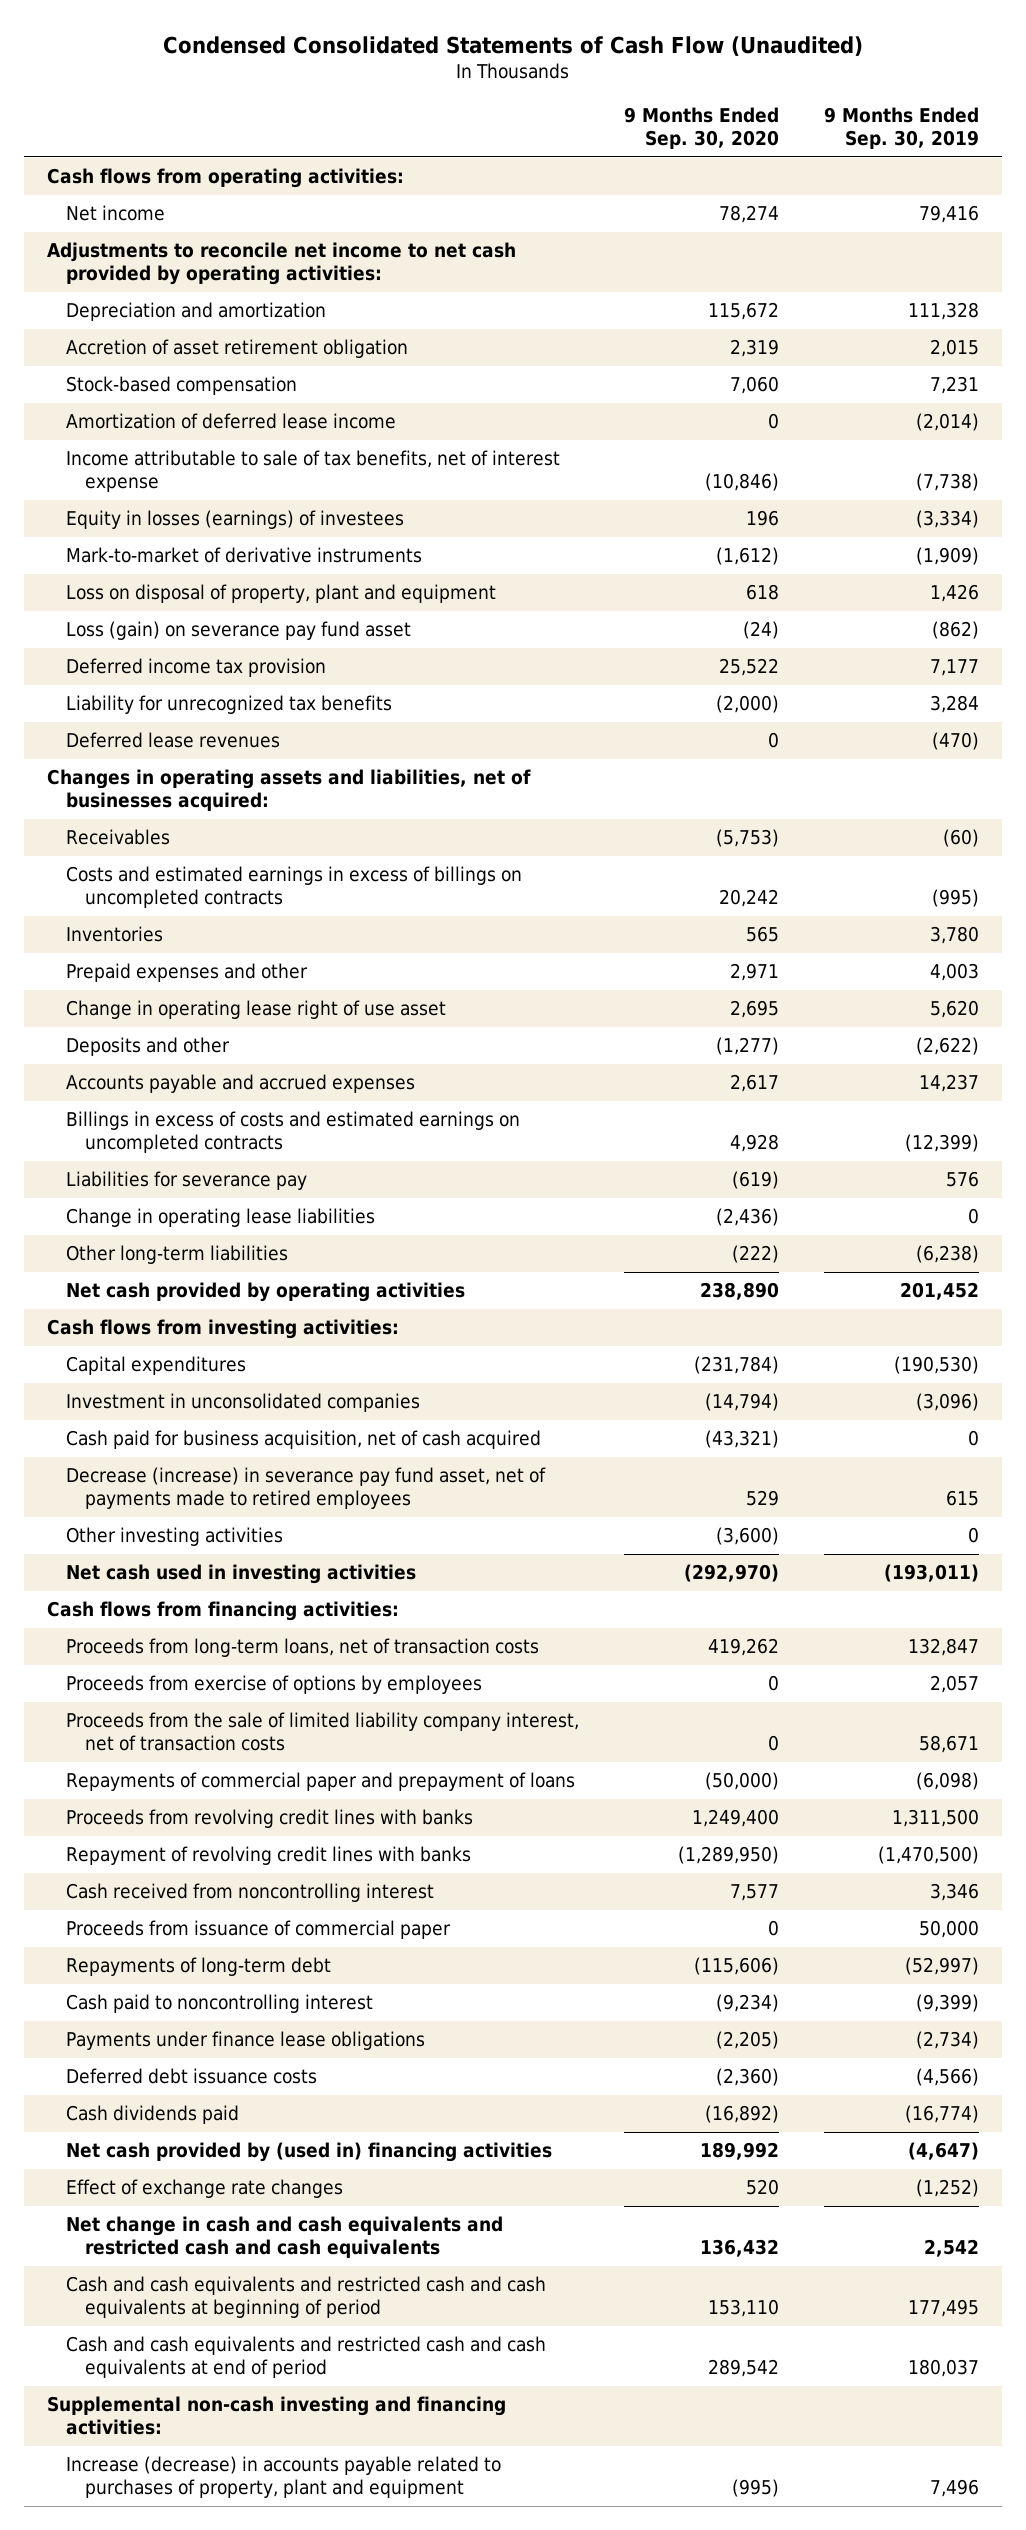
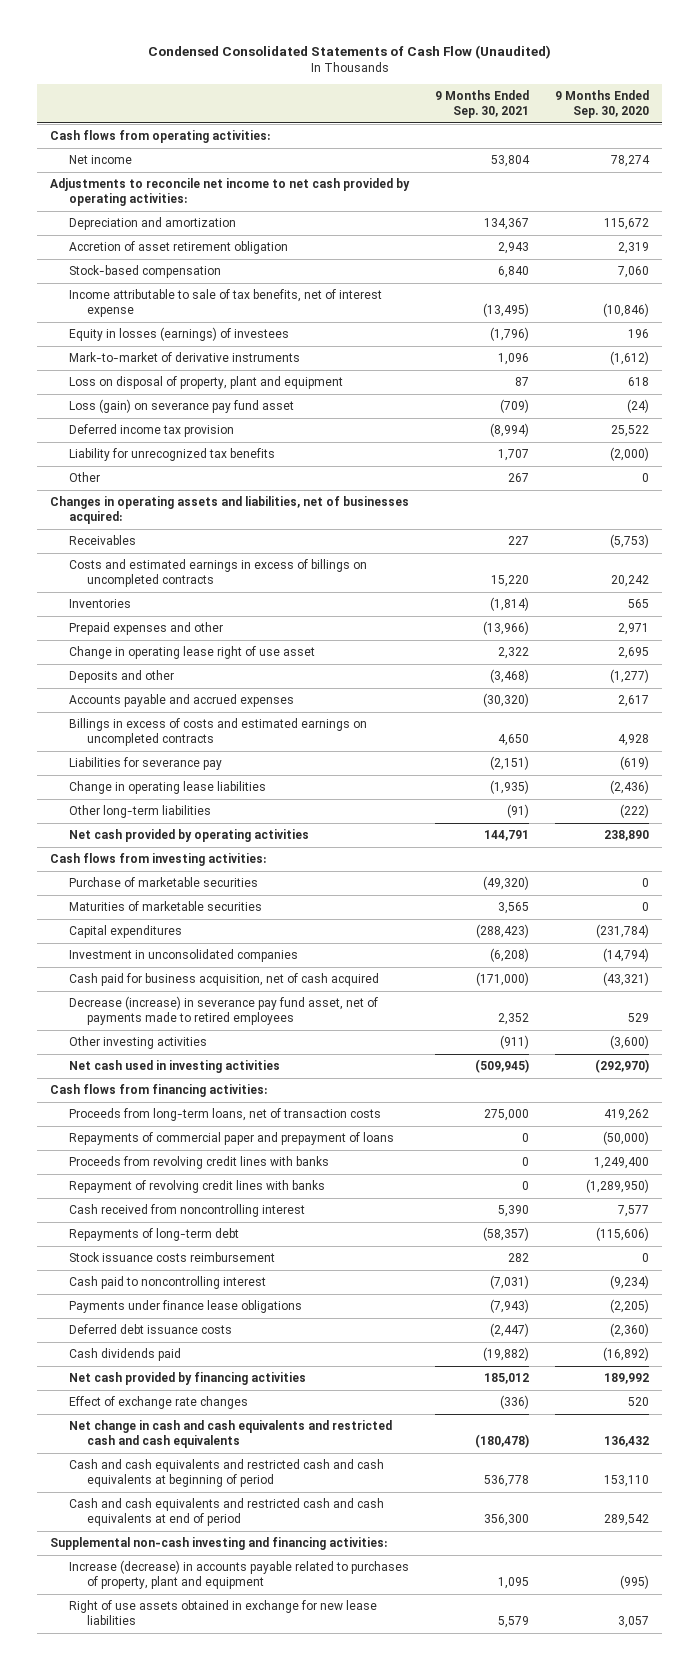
- | 9 Months Ended Sep. 30, 2020 | 9 Months Ended Sep. 30, 2019
+ | 9 Months Ended Sep. 30, 2021 | 9 Months Ended Sep. 30, 2020
- Amortization of deferred lease income | 0 | (2,014)
- Deferred lease revenues | 0 | (470)
+ Other | 267 | 0
+ Purchase of marketable securities | (49,320) | 0
+ Maturities of marketable securities | 3,565 | 0
- Proceeds from exercise of options by employees | 0 | 2,057
- Proceeds from the sale of limited liability company interest, net of transaction costs | 0 | 58,671
- Proceeds from issuance of commercial paper | 0 | 50,000
+ Stock issuance costs reimbursement | 282 | 0
- Net cash provided by (used in) financing activities | 189,992 | (4,647)
+ Net cash provided by financing activities | 185,012 | 189,992
+ Right of use assets obtained in exchange for new lease liabilities | 5,579 | 3,057

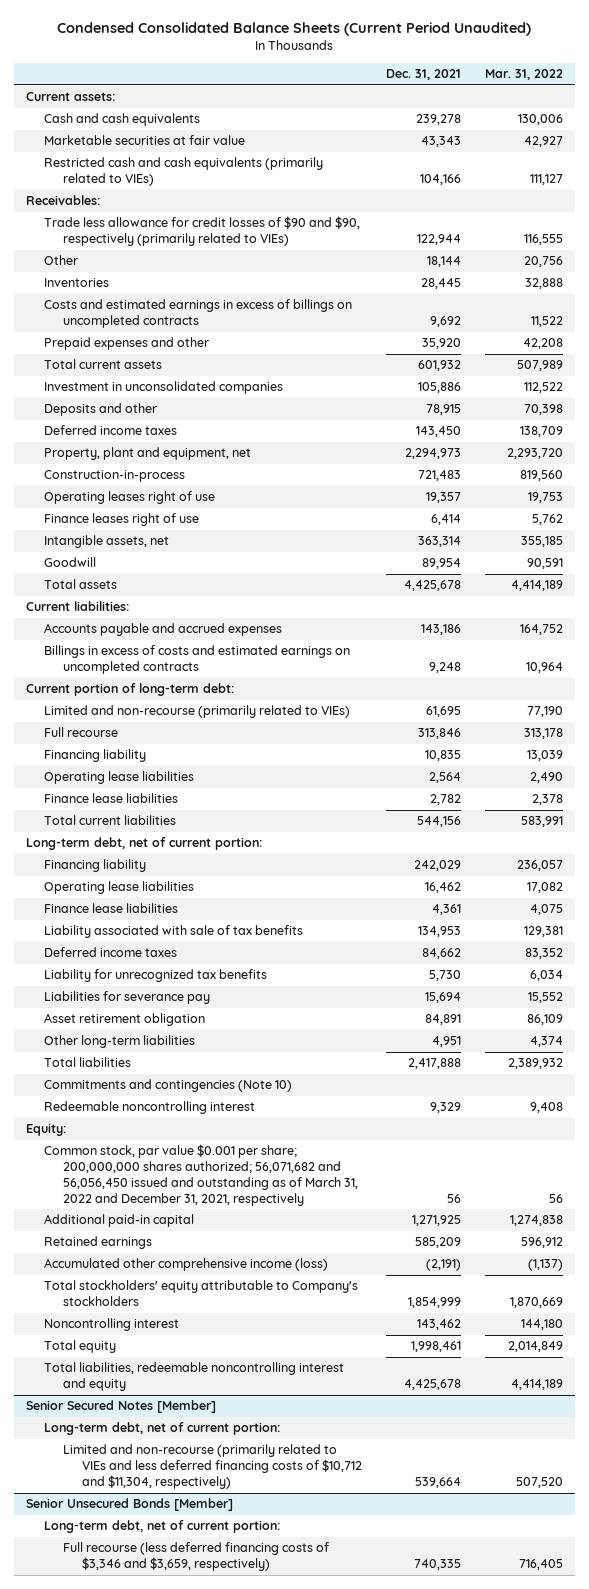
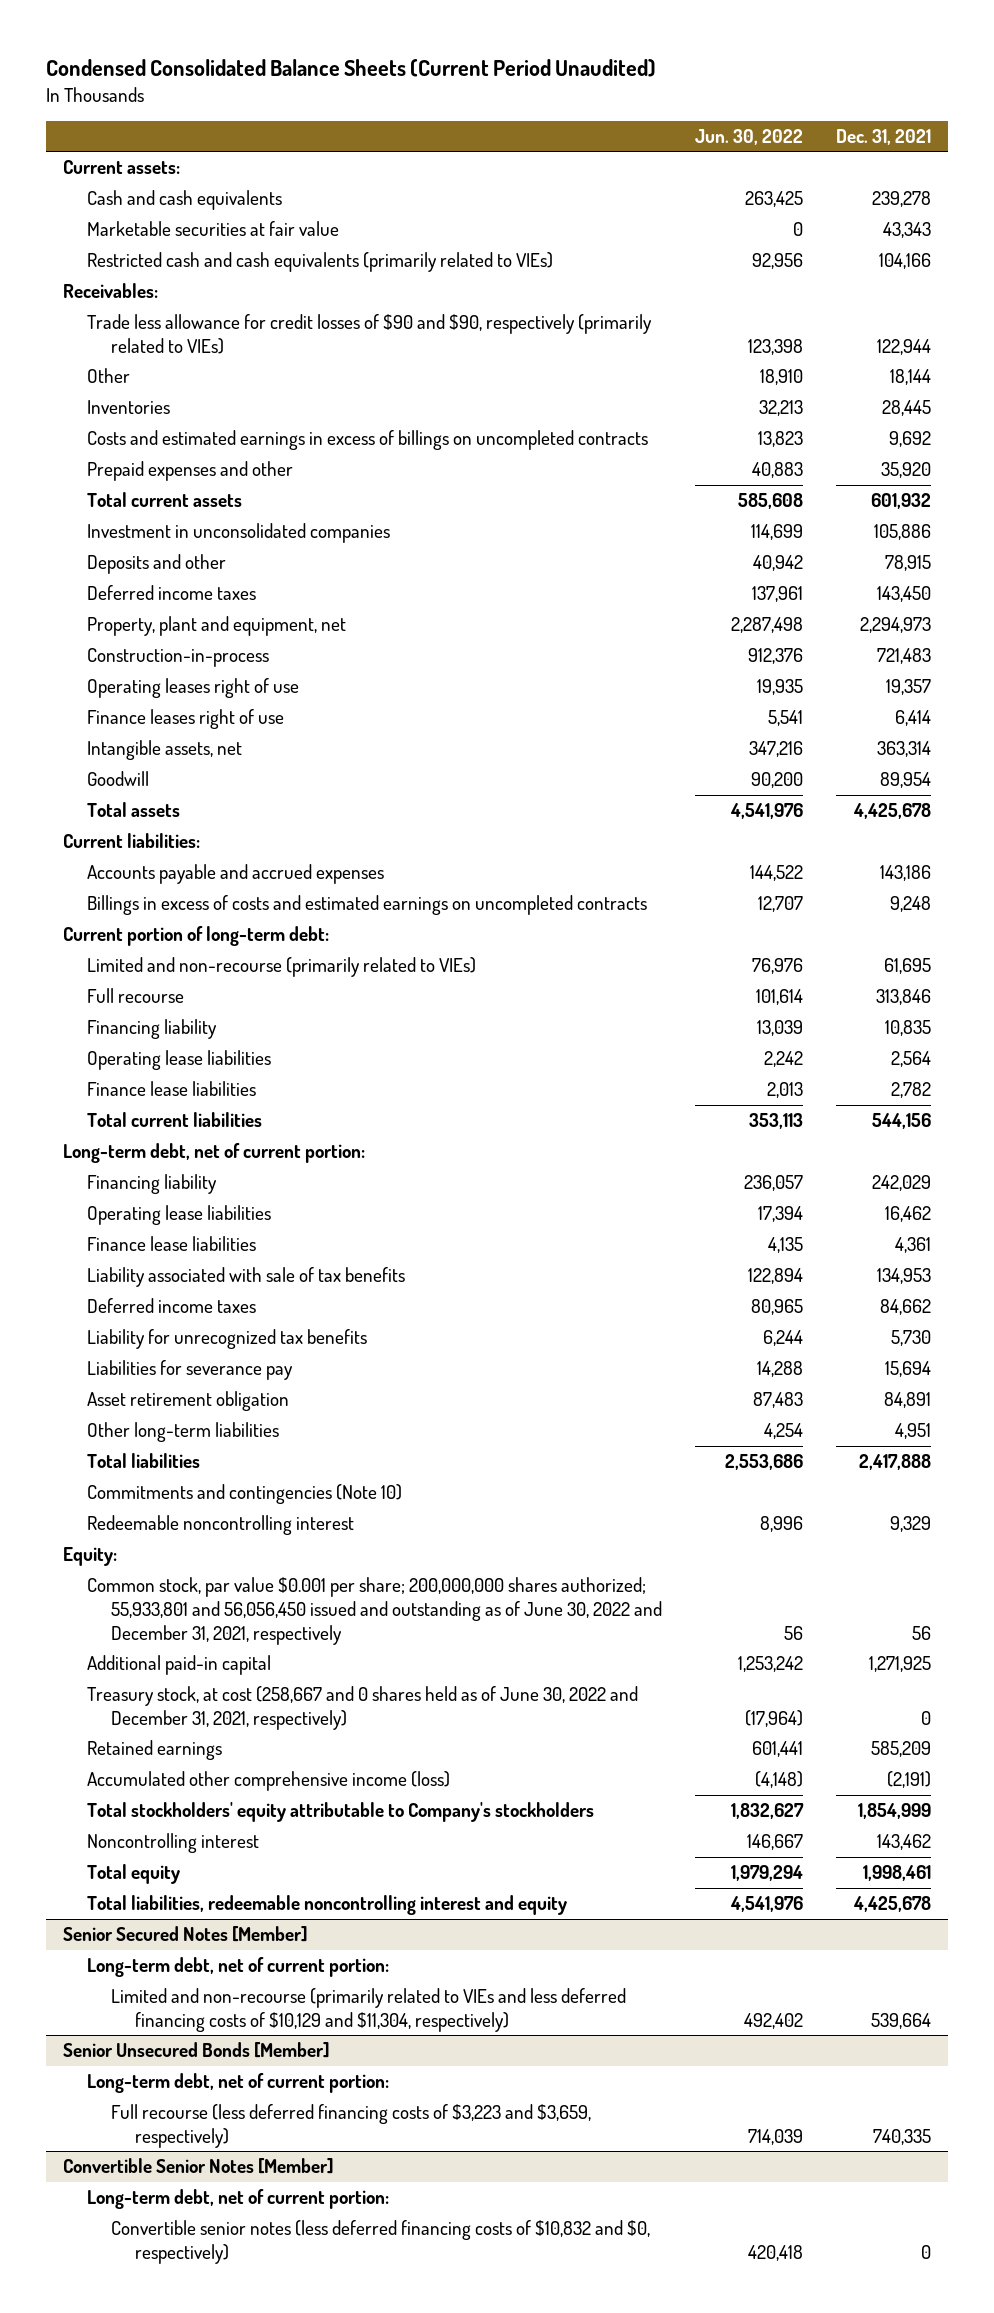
- | Dec. 31, 2021 | Mar. 31, 2022
+ | Jun. 30, 2022 | Dec. 31, 2021
- Common stock, par value $0.001 per share; 200,000,000 shares authorized; 56,071,682 and 56,056,450 issued and outstanding as of March 31, 2022 and December 31, 2021, respectively | 56 | 56
+ Common stock, par value $0.001 per share; 200,000,000 shares authorized; 55,933,801 and 56,056,450 issued and outstanding as of June 30, 2022 and December 31, 2021, respectively | 56 | 56
+ Treasury stock, at cost (258,667 and 0 shares held as of June 30, 2022 and December 31, 2021, respectively) | (17,964) | 0
@ Senior Secured Notes [Member]
- Limited and non-recourse (primarily related to VIEs and less deferred financing costs of $10,712 and $11,304, respectively) | 539,664 | 507,520
+ Limited and non-recourse (primarily related to VIEs and less deferred financing costs of $10,129 and $11,304, respectively) | 492,402 | 539,664
@ Senior Unsecured Bonds [Member]
- Full recourse (less deferred financing costs of $3,346 and $3,659, respectively) | 740,335 | 716,405
+ Full recourse (less deferred financing costs of $3,223 and $3,659, respectively) | 714,039 | 740,335
+ Convertible Senior Notes [Member]
+ Long-term debt, net of current portion:
+ Convertible senior notes (less deferred financing costs of $10,832 and $0, respectively) | 420,418 | 0

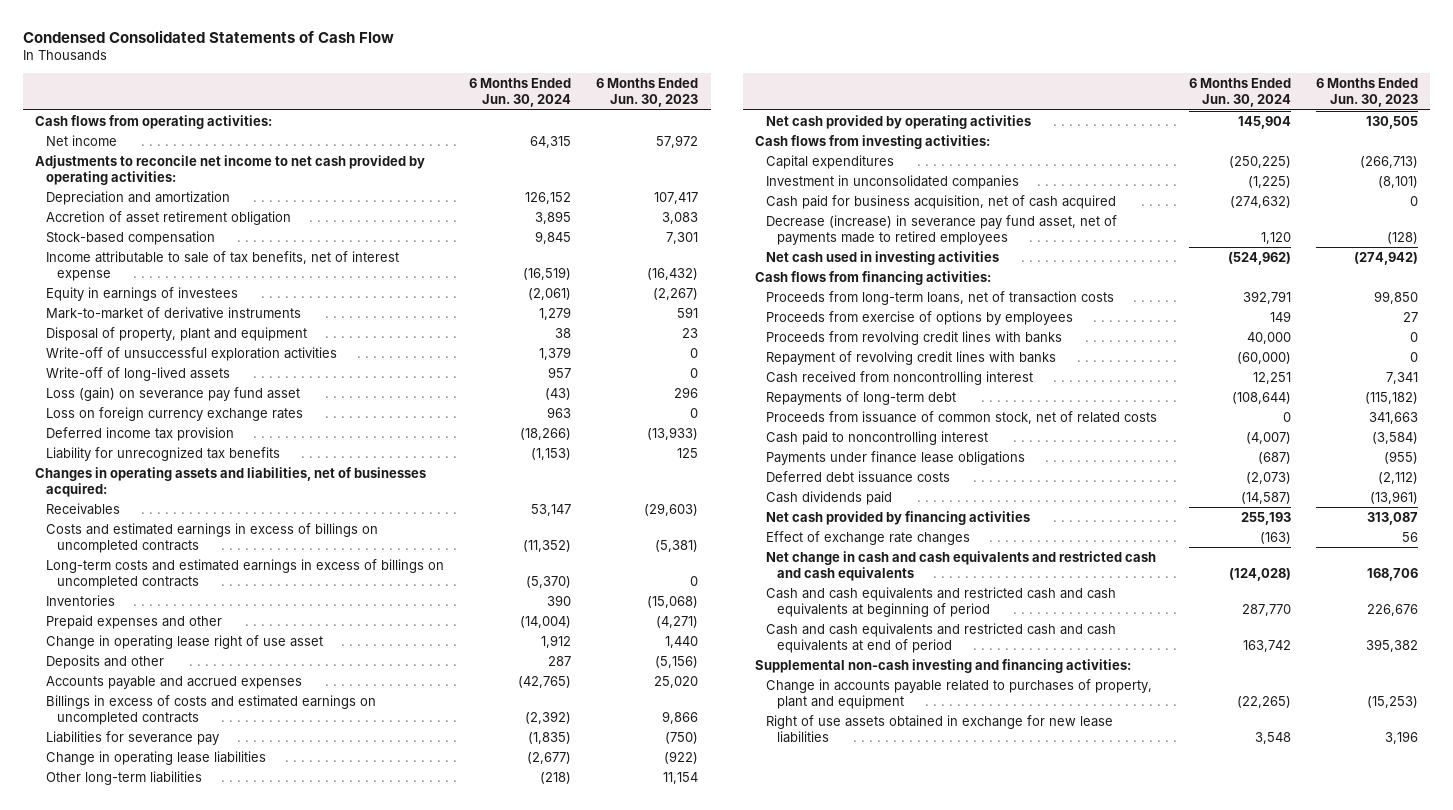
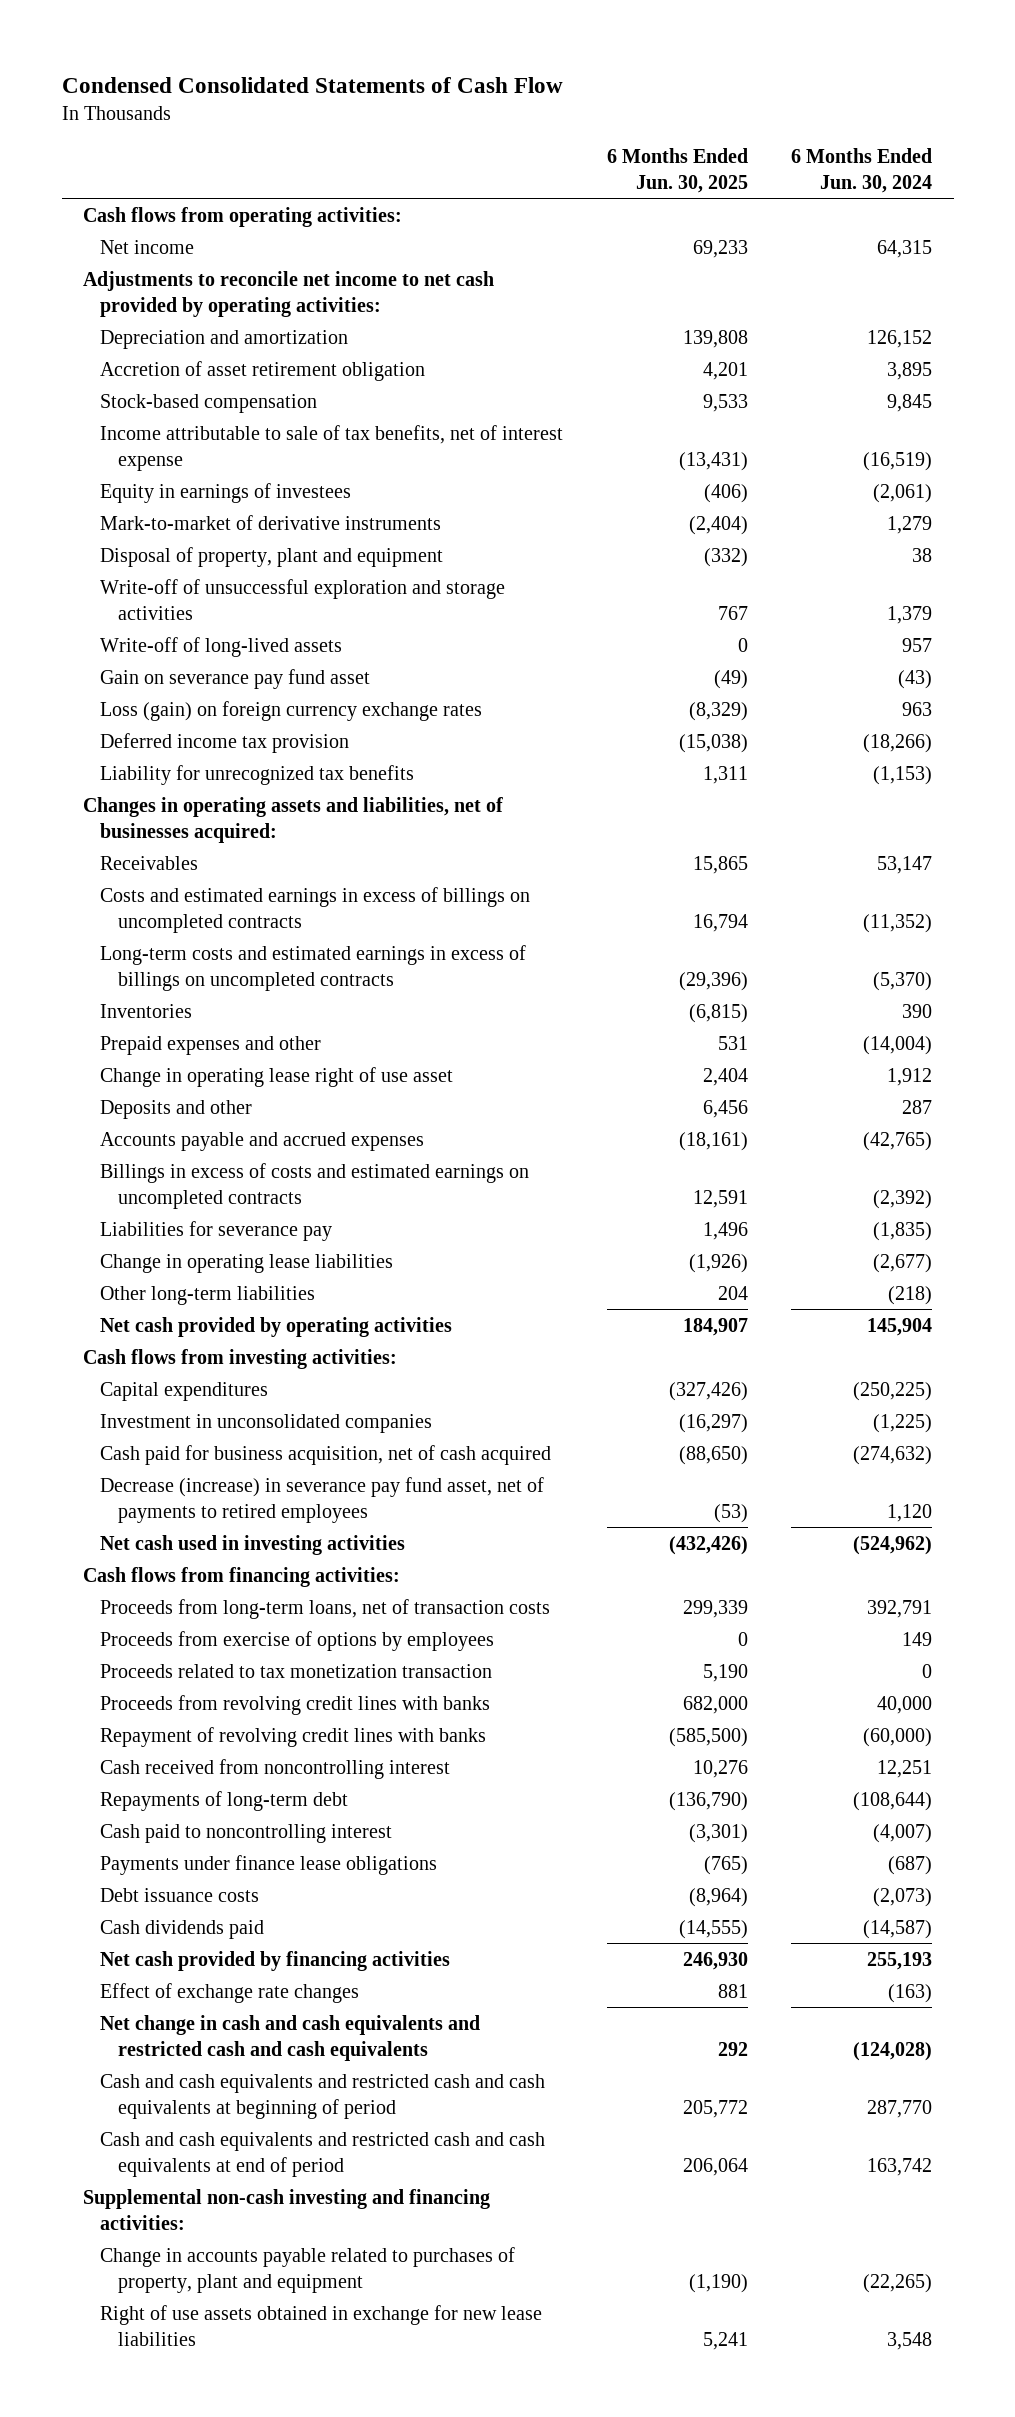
- | 6 Months Ended Jun. 30, 2024 | 6 Months Ended Jun. 30, 2023
+ | 6 Months Ended Jun. 30, 2025 | 6 Months Ended Jun. 30, 2024
- Write-off of unsuccessful exploration activities | 1,379 | 0
+ Write-off of unsuccessful exploration and storage activities | 767 | 1,379
- Loss (gain) on severance pay fund asset | (43) | 296
- Loss on foreign currency exchange rates | 963 | 0
+ Gain on severance pay fund asset | (49) | (43)
+ Loss (gain) on foreign currency exchange rates | (8,329) | 963
- Decrease (increase) in severance pay fund asset, net of payments made to retired employees | 1,120 | (128)
+ Decrease (increase) in severance pay fund asset, net of payments to retired employees | (53) | 1,120
+ Proceeds related to tax monetization transaction | 5,190 | 0
- Proceeds from issuance of common stock, net of related costs | 0 | 341,663
- Deferred debt issuance costs | (2,073) | (2,112)
+ Debt issuance costs | (8,964) | (2,073)

